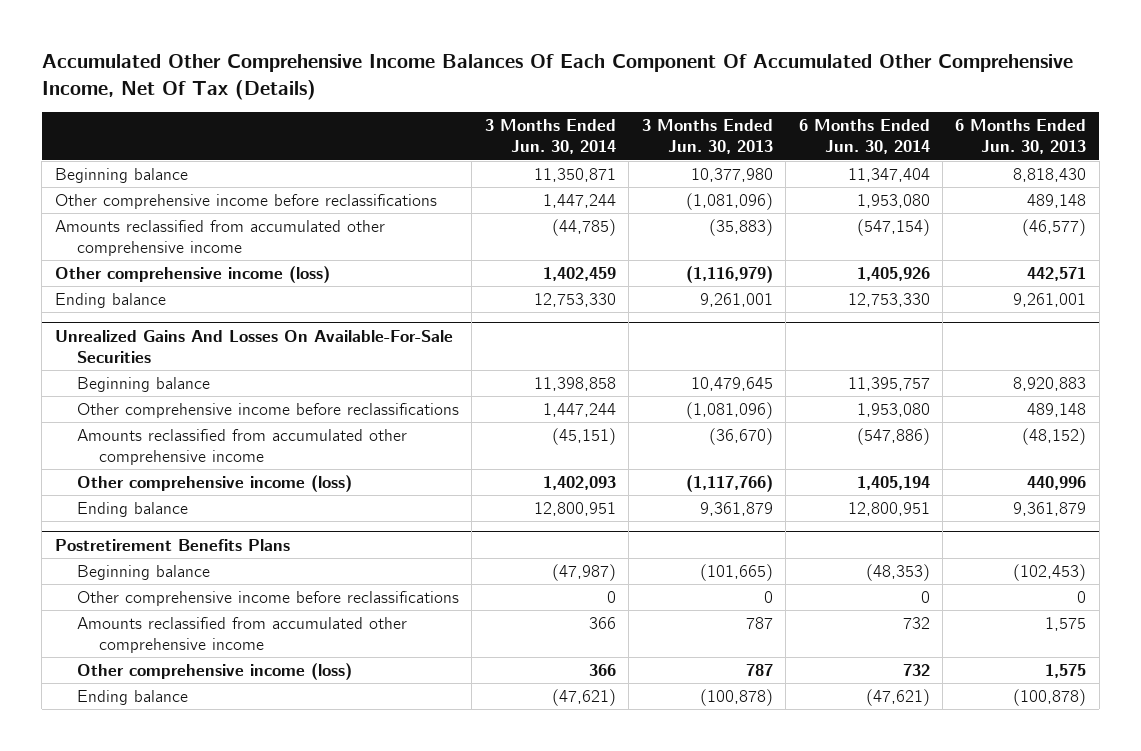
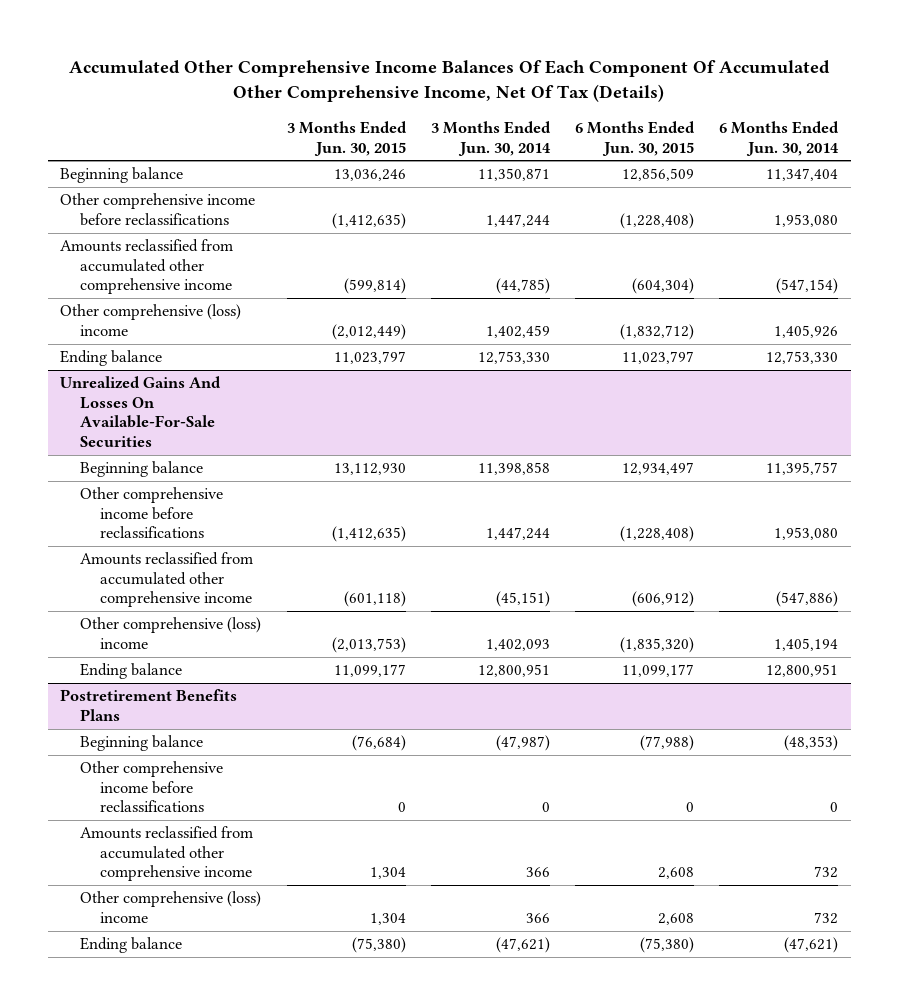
- | 3 Months Ended Jun. 30, 2014 | 3 Months Ended Jun. 30, 2013 | 6 Months Ended Jun. 30, 2014 | 6 Months Ended Jun. 30, 2013
+ | 3 Months Ended Jun. 30, 2015 | 3 Months Ended Jun. 30, 2014 | 6 Months Ended Jun. 30, 2015 | 6 Months Ended Jun. 30, 2014
- Other comprehensive income (loss) | 1,402,459 | (1,116,979) | 1,405,926 | 442,571
+ Other comprehensive (loss) income | (2,012,449) | 1,402,459 | (1,832,712) | 1,405,926
@ Unrealized Gains And Losses On Available-For-Sale Securities
- Other comprehensive income (loss) | 1,402,093 | (1,117,766) | 1,405,194 | 440,996
+ Other comprehensive (loss) income | (2,013,753) | 1,402,093 | (1,835,320) | 1,405,194
@ Postretirement Benefits Plans
- Other comprehensive income (loss) | 366 | 787 | 732 | 1,575
+ Other comprehensive (loss) income | 1,304 | 366 | 2,608 | 732

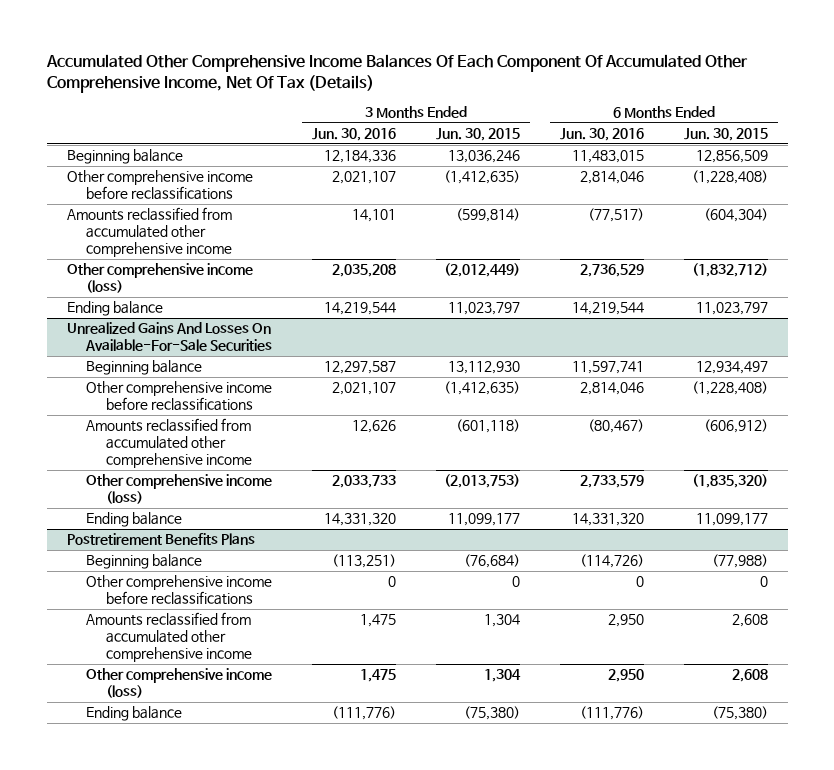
- | 3 Months Ended Jun. 30, 2015 | 3 Months Ended Jun. 30, 2014 | 6 Months Ended Jun. 30, 2015 | 6 Months Ended Jun. 30, 2014
+ | 3 Months Ended Jun. 30, 2016 | 3 Months Ended Jun. 30, 2015 | 6 Months Ended Jun. 30, 2016 | 6 Months Ended Jun. 30, 2015
- Other comprehensive (loss) income | (2,012,449) | 1,402,459 | (1,832,712) | 1,405,926
+ Other comprehensive income (loss) | 2,035,208 | (2,012,449) | 2,736,529 | (1,832,712)
@ Unrealized Gains And Losses On Available-For-Sale Securities
- Other comprehensive (loss) income | (2,013,753) | 1,402,093 | (1,835,320) | 1,405,194
+ Other comprehensive income (loss) | 2,033,733 | (2,013,753) | 2,733,579 | (1,835,320)
@ Postretirement Benefits Plans
- Other comprehensive (loss) income | 1,304 | 366 | 2,608 | 732
+ Other comprehensive income (loss) | 1,475 | 1,304 | 2,950 | 2,608

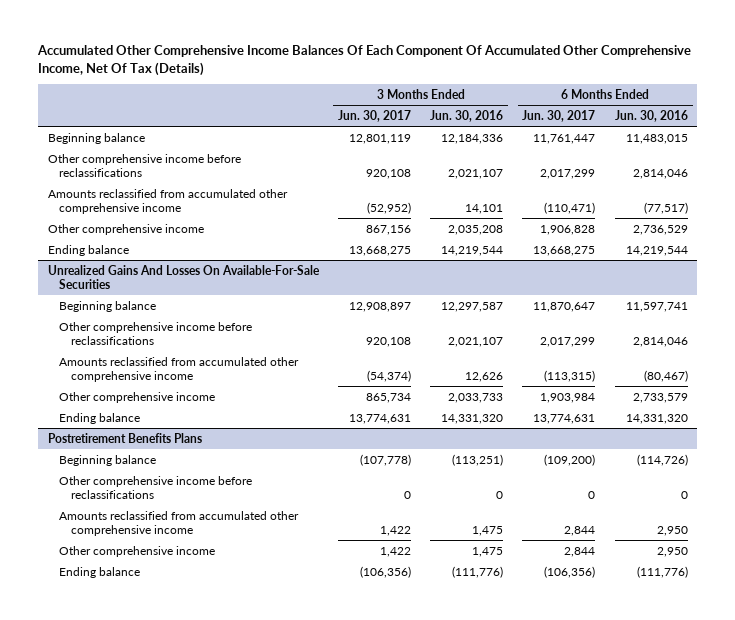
- | 3 Months Ended Jun. 30, 2016 | 3 Months Ended Jun. 30, 2015 | 6 Months Ended Jun. 30, 2016 | 6 Months Ended Jun. 30, 2015
+ | 3 Months Ended Jun. 30, 2017 | 3 Months Ended Jun. 30, 2016 | 6 Months Ended Jun. 30, 2017 | 6 Months Ended Jun. 30, 2016
- Other comprehensive income (loss) | 2,035,208 | (2,012,449) | 2,736,529 | (1,832,712)
+ Other comprehensive income | 867,156 | 2,035,208 | 1,906,828 | 2,736,529
@ Unrealized Gains And Losses On Available-For-Sale Securities
- Other comprehensive income (loss) | 2,033,733 | (2,013,753) | 2,733,579 | (1,835,320)
+ Other comprehensive income | 865,734 | 2,033,733 | 1,903,984 | 2,733,579
@ Postretirement Benefits Plans
- Other comprehensive income (loss) | 1,475 | 1,304 | 2,950 | 2,608
+ Other comprehensive income | 1,422 | 1,475 | 2,844 | 2,950

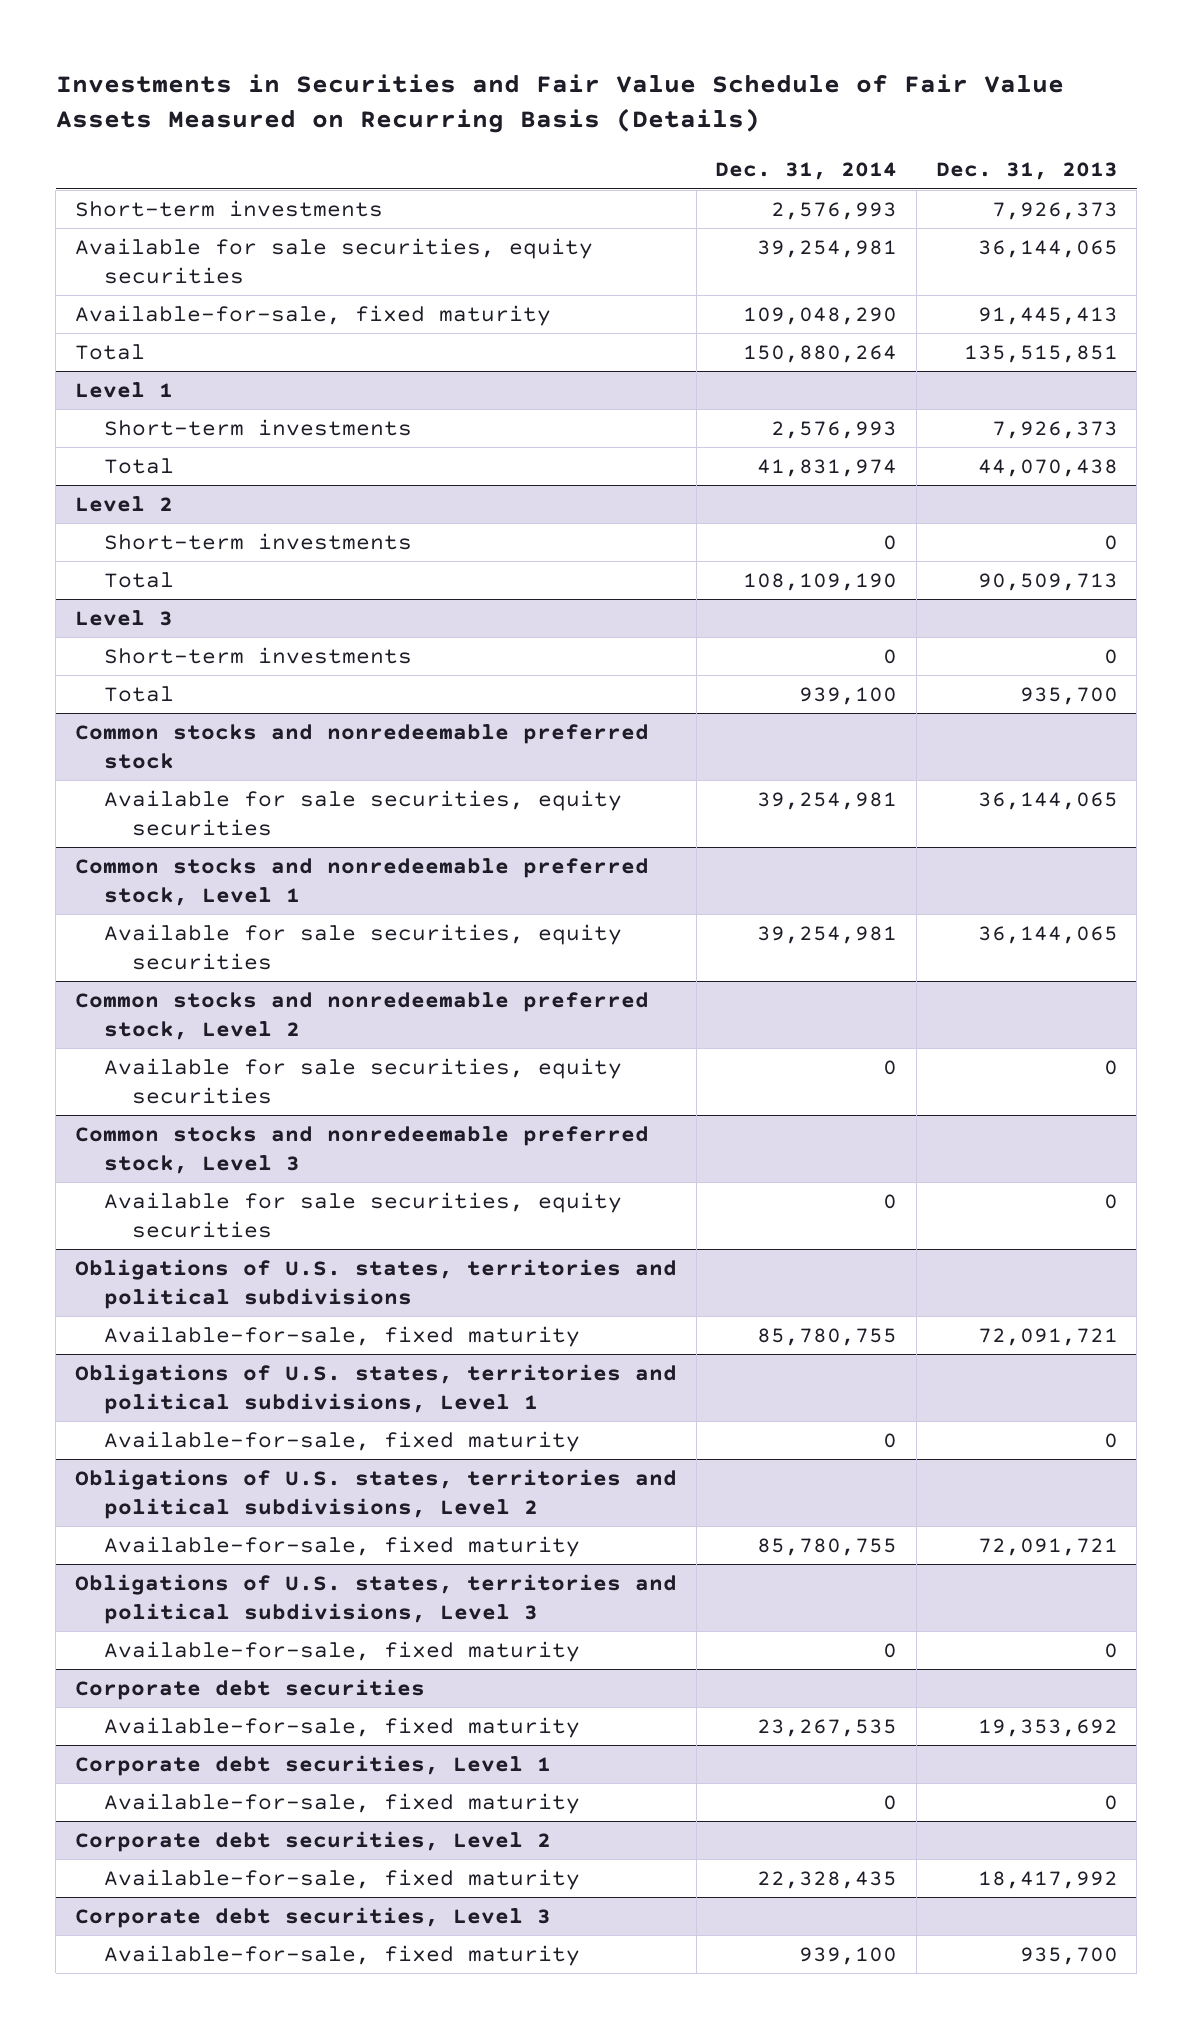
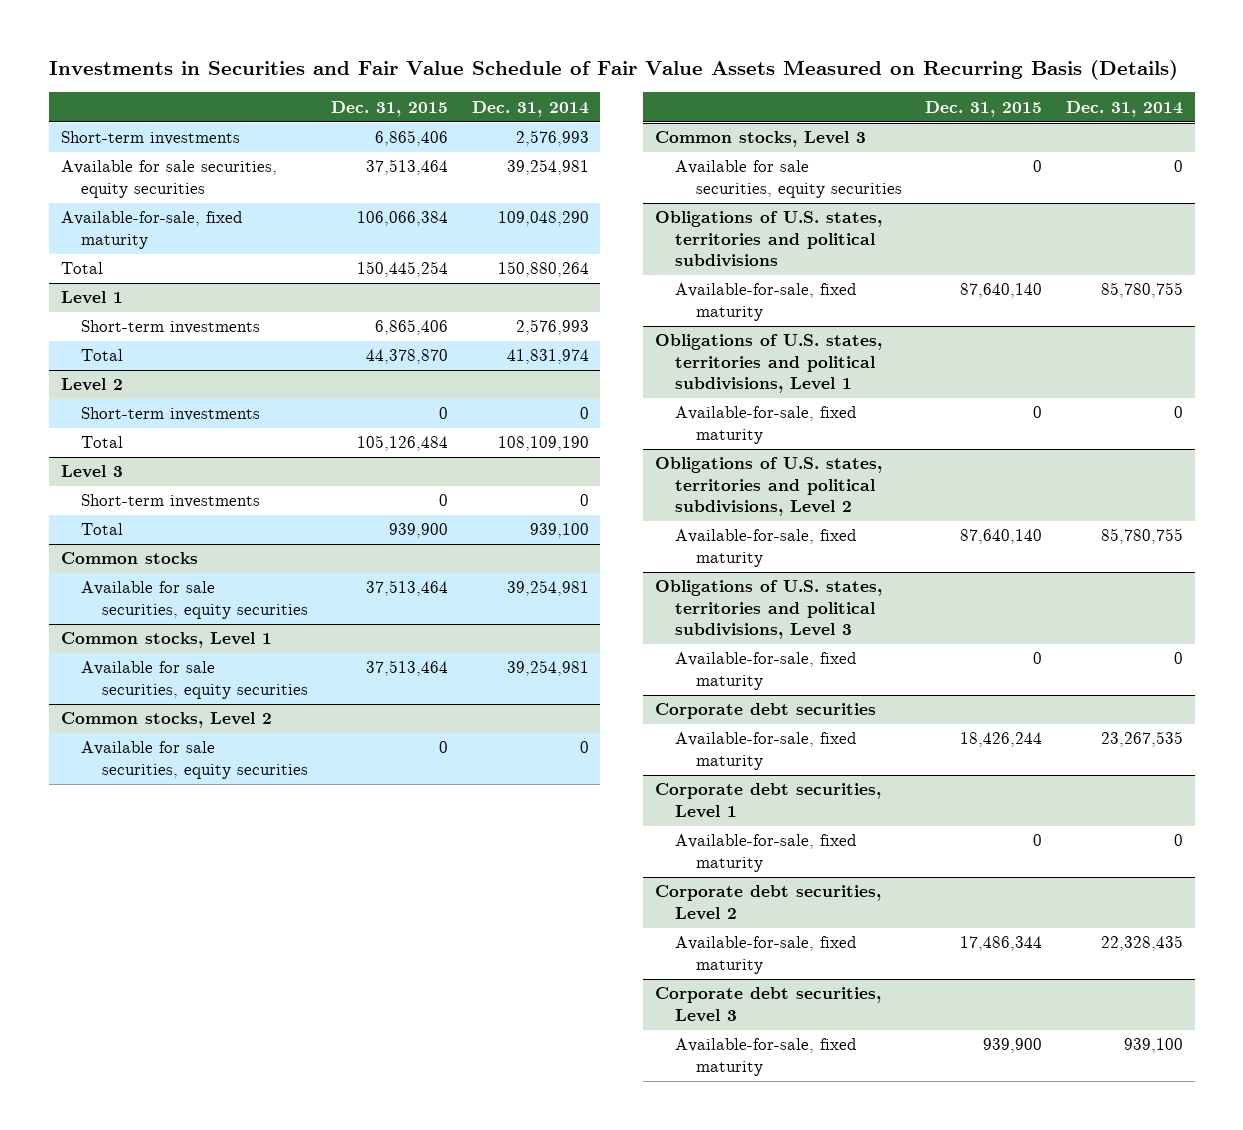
- | Dec. 31, 2014 | Dec. 31, 2013
+ | Dec. 31, 2015 | Dec. 31, 2014
- Common stocks and nonredeemable preferred stock
+ Common stocks
- Common stocks and nonredeemable preferred stock, Level 1
+ Common stocks, Level 1
- Common stocks and nonredeemable preferred stock, Level 2
+ Common stocks, Level 2
- Common stocks and nonredeemable preferred stock, Level 3
+ Common stocks, Level 3

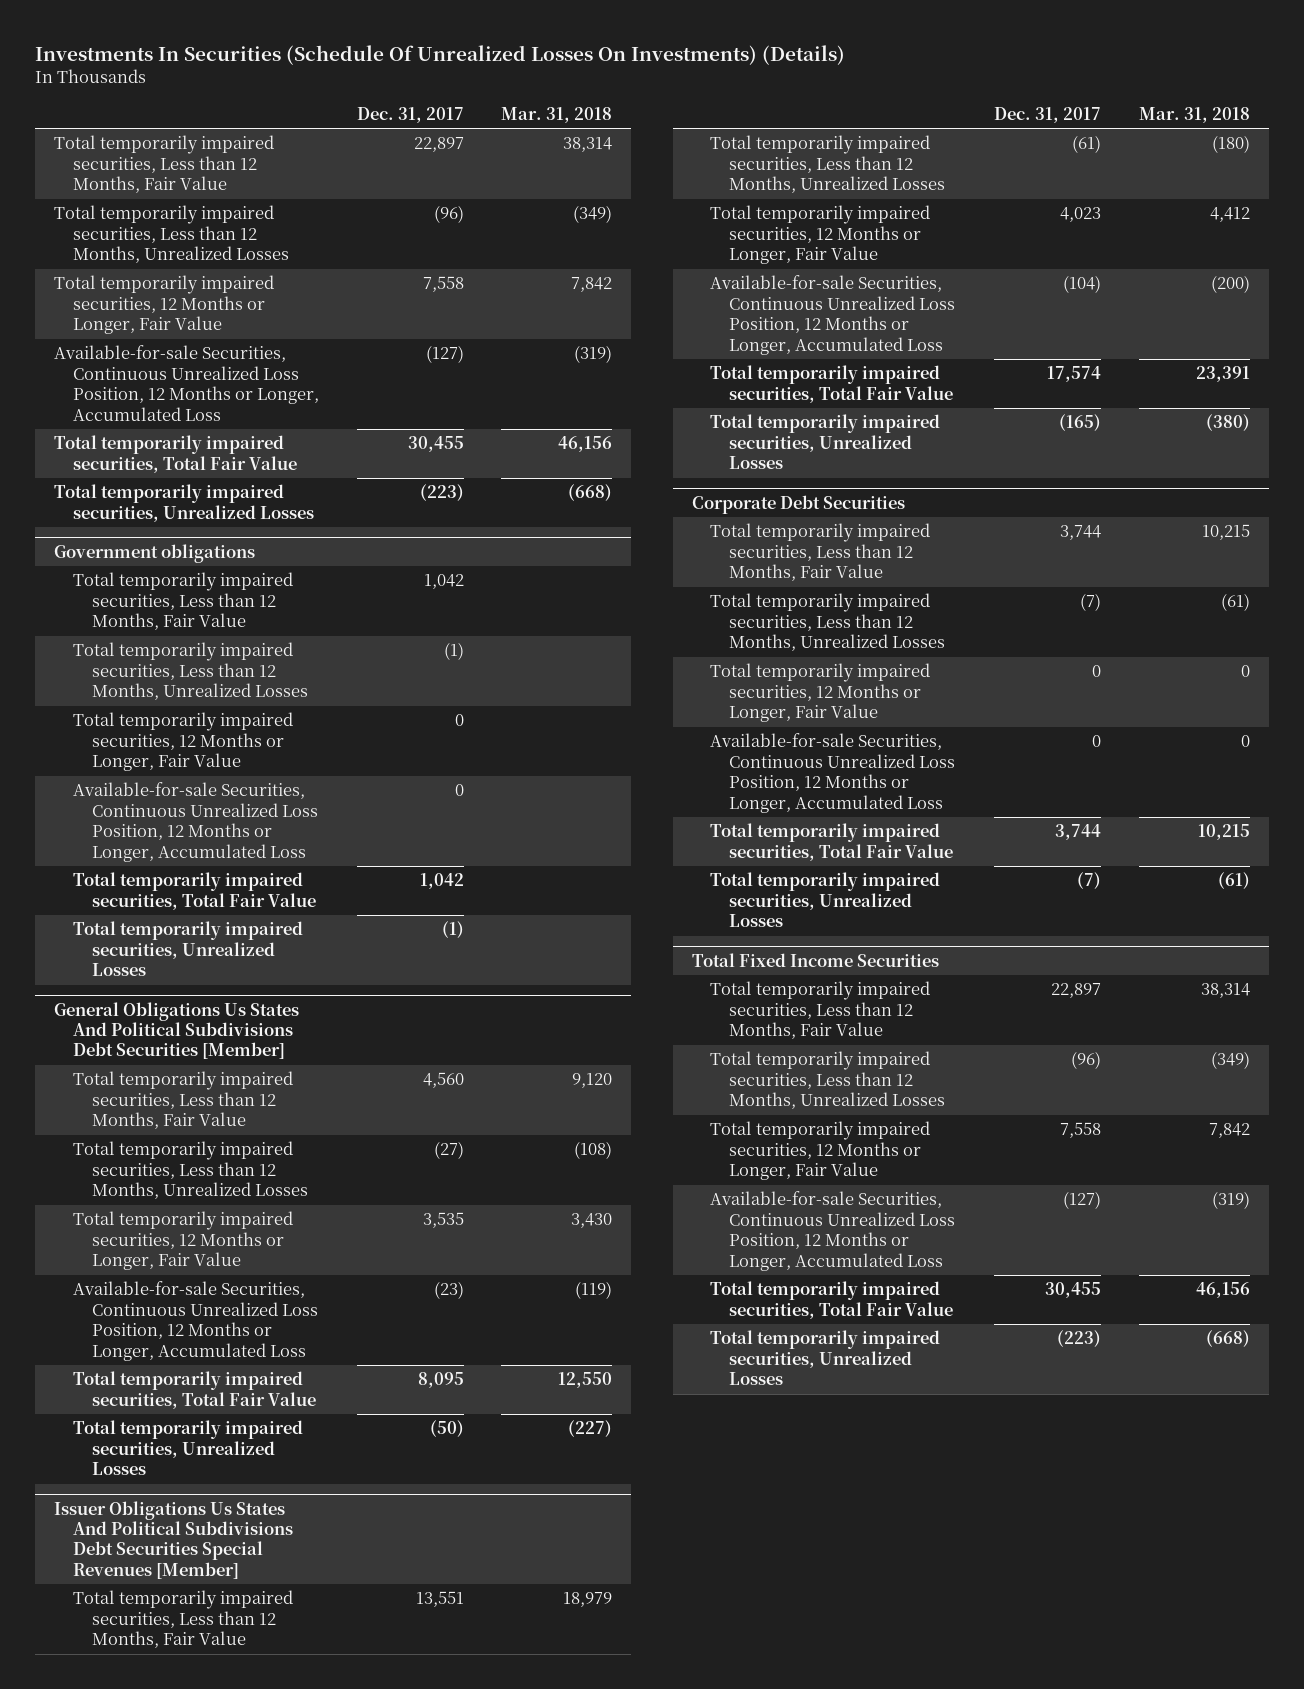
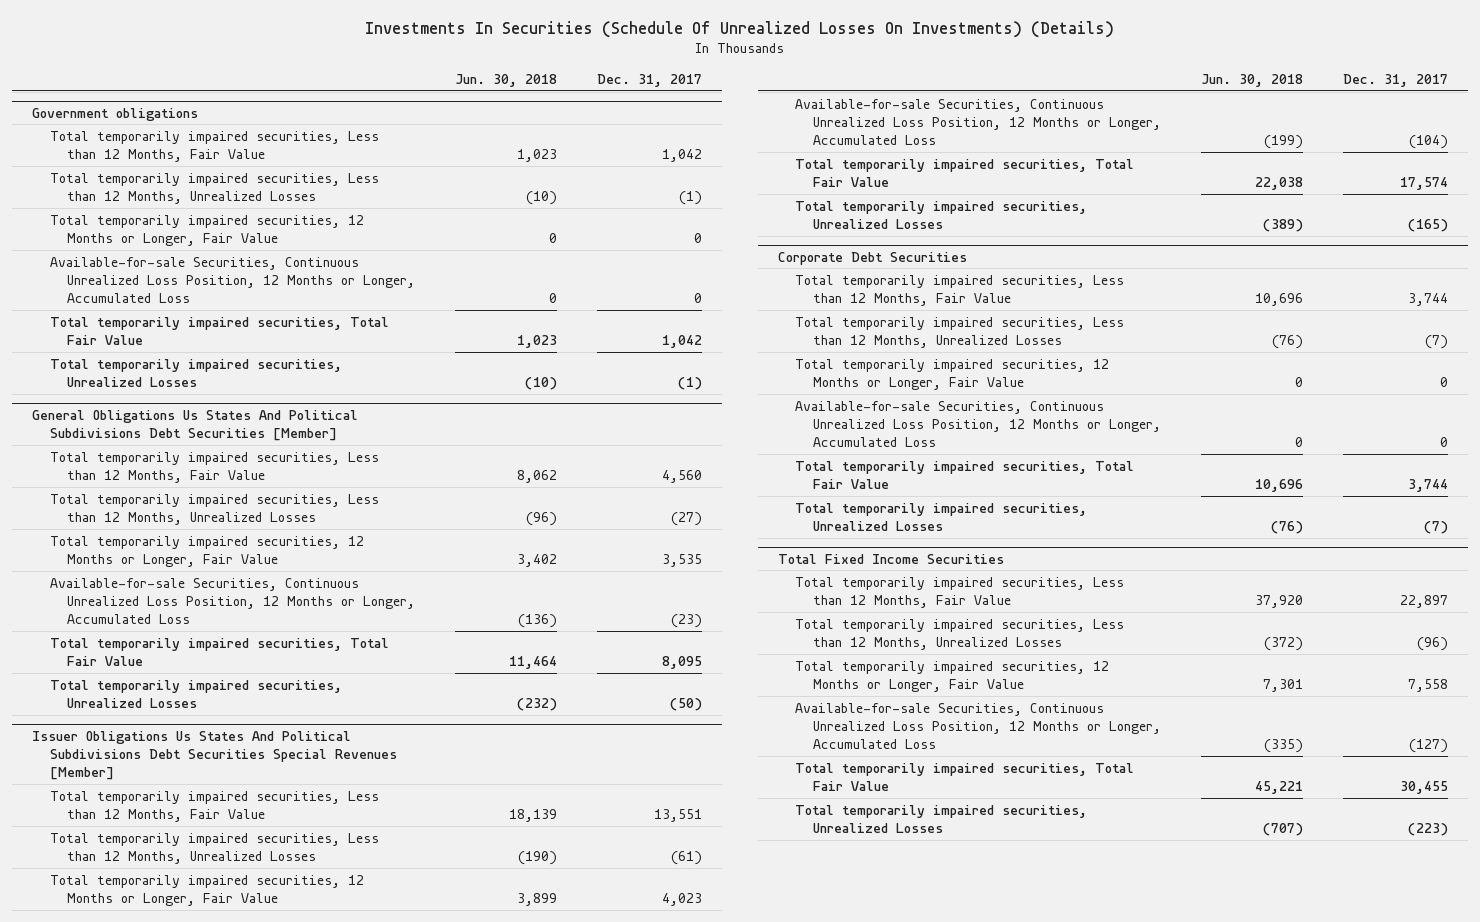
- | Dec. 31, 2017 | Mar. 31, 2018
+ | Jun. 30, 2018 | Dec. 31, 2017
- Total temporarily impaired securities, Less than 12 Months, Fair Value | 22,897 | 38,314
- Total temporarily impaired securities, Less than 12 Months, Unrealized Losses | (96) | (349)
- Total temporarily impaired securities, 12 Months or Longer, Fair Value | 7,558 | 7,842
- Available-for-sale Securities, Continuous Unrealized Loss Position, 12 Months or Longer, Accumulated Loss | (127) | (319)
- Total temporarily impaired securities, Total Fair Value | 30,455 | 46,156
- Total temporarily impaired securities, Unrealized Losses | (223) | (668)

